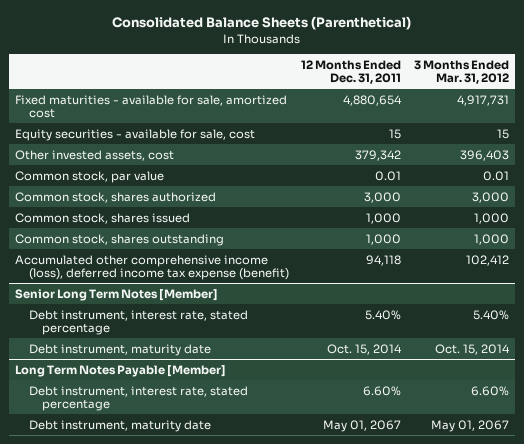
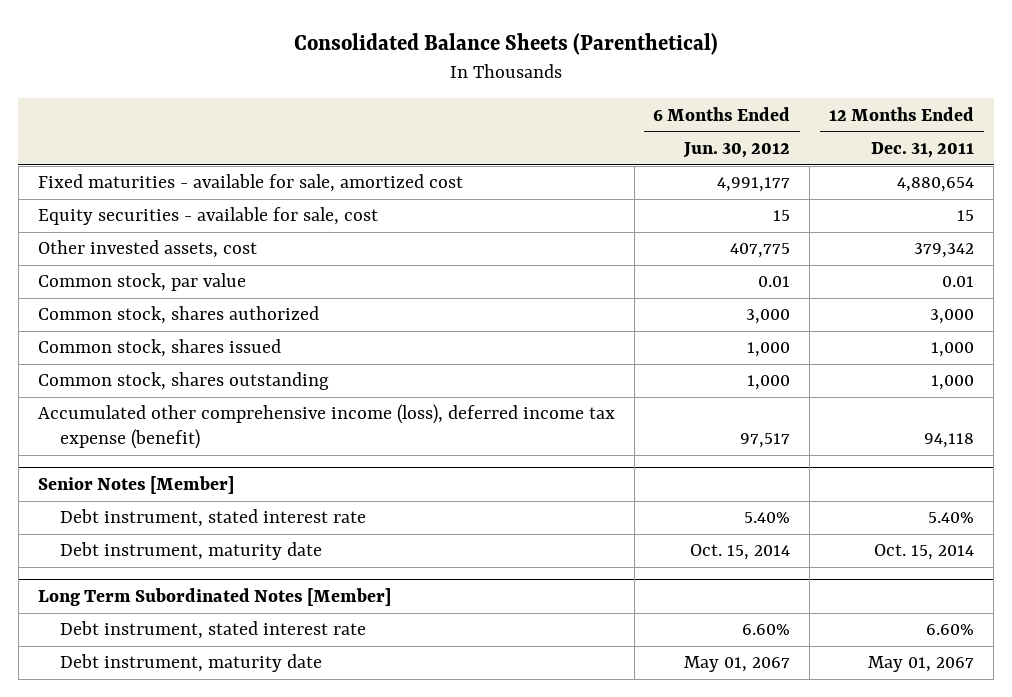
- | 12 Months Ended Dec. 31, 2011 | 3 Months Ended Mar. 31, 2012
+ | 6 Months Ended Jun. 30, 2012 | 12 Months Ended Dec. 31, 2011
- Senior Long Term Notes [Member]
- Debt instrument, interest rate, stated percentage | 5.40% | 5.40%
+ Senior Notes [Member]
+ Debt instrument, stated interest rate | 5.40% | 5.40%
- Long Term Notes Payable [Member]
- Debt instrument, interest rate, stated percentage | 6.60% | 6.60%
+ Long Term Subordinated Notes [Member]
+ Debt instrument, stated interest rate | 6.60% | 6.60%

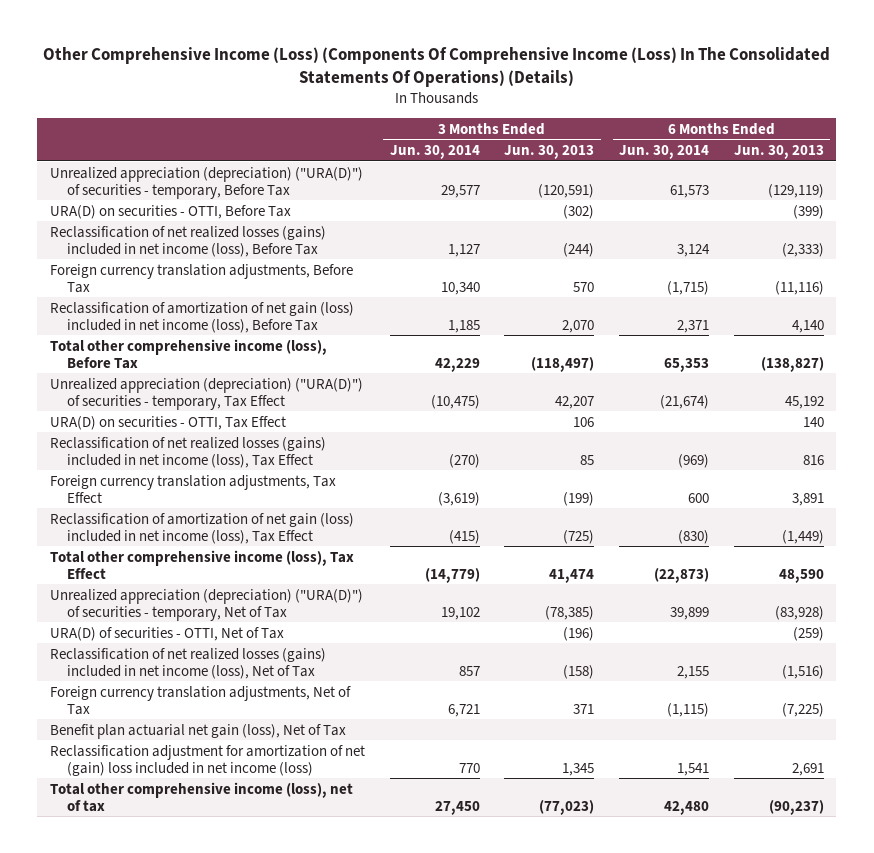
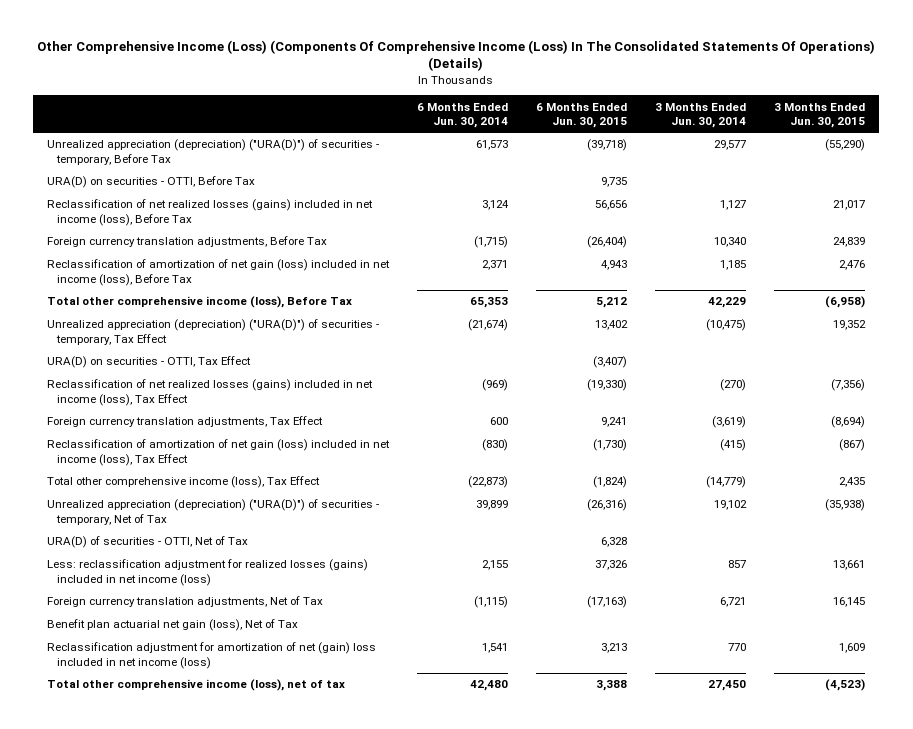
- | 3 Months Ended Jun. 30, 2014 | 3 Months Ended Jun. 30, 2013 | 6 Months Ended Jun. 30, 2014 | 6 Months Ended Jun. 30, 2013
+ | 6 Months Ended Jun. 30, 2014 | 6 Months Ended Jun. 30, 2015 | 3 Months Ended Jun. 30, 2014 | 3 Months Ended Jun. 30, 2015
- Reclassification of net realized losses (gains) included in net income (loss), Net of Tax | 857 | (158) | 2,155 | (1,516)
+ Less: reclassification adjustment for realized losses (gains) included in net income (loss) | 2,155 | 37,326 | 857 | 13,661

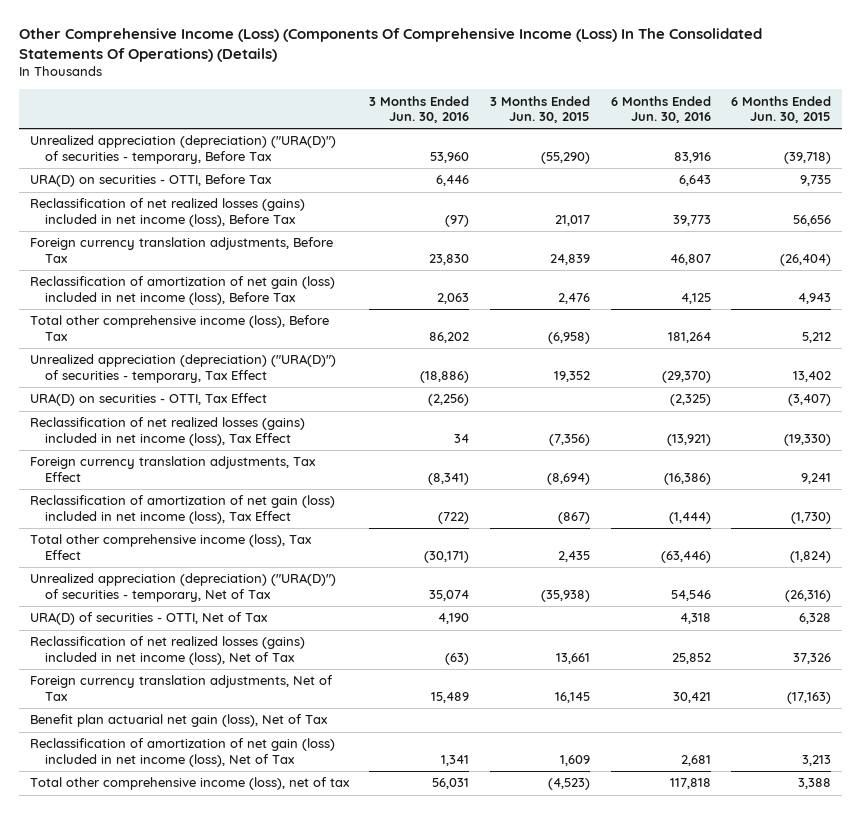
- | 6 Months Ended Jun. 30, 2014 | 6 Months Ended Jun. 30, 2015 | 3 Months Ended Jun. 30, 2014 | 3 Months Ended Jun. 30, 2015
+ | 3 Months Ended Jun. 30, 2016 | 3 Months Ended Jun. 30, 2015 | 6 Months Ended Jun. 30, 2016 | 6 Months Ended Jun. 30, 2015
- Less: reclassification adjustment for realized losses (gains) included in net income (loss) | 2,155 | 37,326 | 857 | 13,661
+ Reclassification of net realized losses (gains) included in net income (loss), Net of Tax | (63) | 13,661 | 25,852 | 37,326
- Reclassification adjustment for amortization of net (gain) loss included in net income (loss) | 1,541 | 3,213 | 770 | 1,609
+ Reclassification of amortization of net gain (loss) included in net income (loss), Net of Tax | 1,341 | 1,609 | 2,681 | 3,213

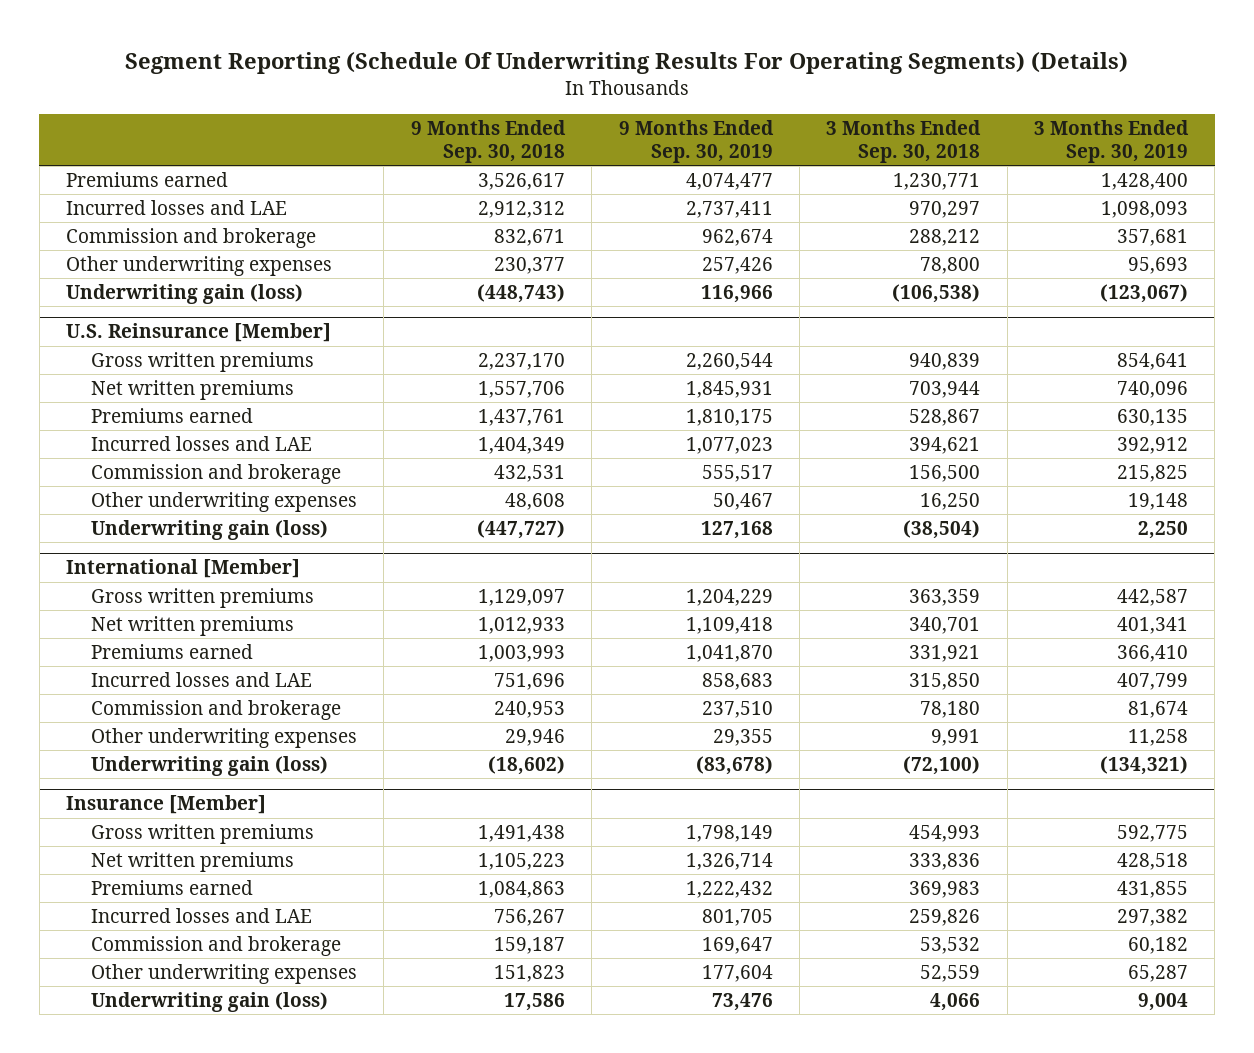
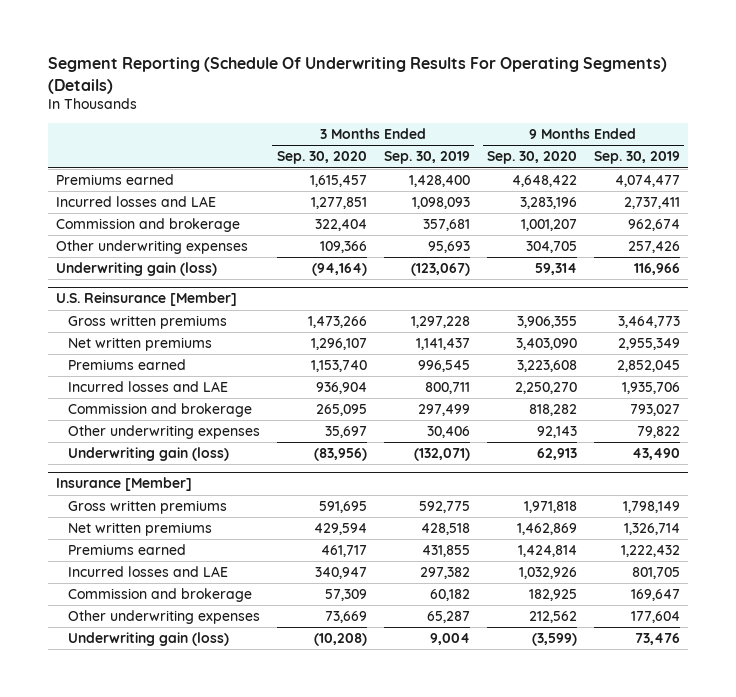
- | 9 Months Ended Sep. 30, 2018 | 9 Months Ended Sep. 30, 2019 | 3 Months Ended Sep. 30, 2018 | 3 Months Ended Sep. 30, 2019
+ | 3 Months Ended Sep. 30, 2020 | 3 Months Ended Sep. 30, 2019 | 9 Months Ended Sep. 30, 2020 | 9 Months Ended Sep. 30, 2019
@ U.S. Reinsurance [Member]
- Gross written premiums | 2,237,170 | 2,260,544 | 940,839 | 854,641
- Net written premiums | 1,557,706 | 1,845,931 | 703,944 | 740,096
- Premiums earned | 1,437,761 | 1,810,175 | 528,867 | 630,135
- Incurred losses and LAE | 1,404,349 | 1,077,023 | 394,621 | 392,912
- Commission and brokerage | 432,531 | 555,517 | 156,500 | 215,825
- Other underwriting expenses | 48,608 | 50,467 | 16,250 | 19,148
- Underwriting gain (loss) | (447,727) | 127,168 | (38,504) | 2,250
- International [Member]
- Gross written premiums | 1,129,097 | 1,204,229 | 363,359 | 442,587
- Net written premiums | 1,012,933 | 1,109,418 | 340,701 | 401,341
- Premiums earned | 1,003,993 | 1,041,870 | 331,921 | 366,410
- Incurred losses and LAE | 751,696 | 858,683 | 315,850 | 407,799
- Commission and brokerage | 240,953 | 237,510 | 78,180 | 81,674
- Other underwriting expenses | 29,946 | 29,355 | 9,991 | 11,258
- Underwriting gain (loss) | (18,602) | (83,678) | (72,100) | (134,321)
@ U.S. Reinsurance [Member]
+ Gross written premiums | 1,473,266 | 1,297,228 | 3,906,355 | 3,464,773
+ Net written premiums | 1,296,107 | 1,141,437 | 3,403,090 | 2,955,349
+ Premiums earned | 1,153,740 | 996,545 | 3,223,608 | 2,852,045
+ Incurred losses and LAE | 936,904 | 800,711 | 2,250,270 | 1,935,706
+ Commission and brokerage | 265,095 | 297,499 | 818,282 | 793,027
+ Other underwriting expenses | 35,697 | 30,406 | 92,143 | 79,822
+ Underwriting gain (loss) | (83,956) | (132,071) | 62,913 | 43,490

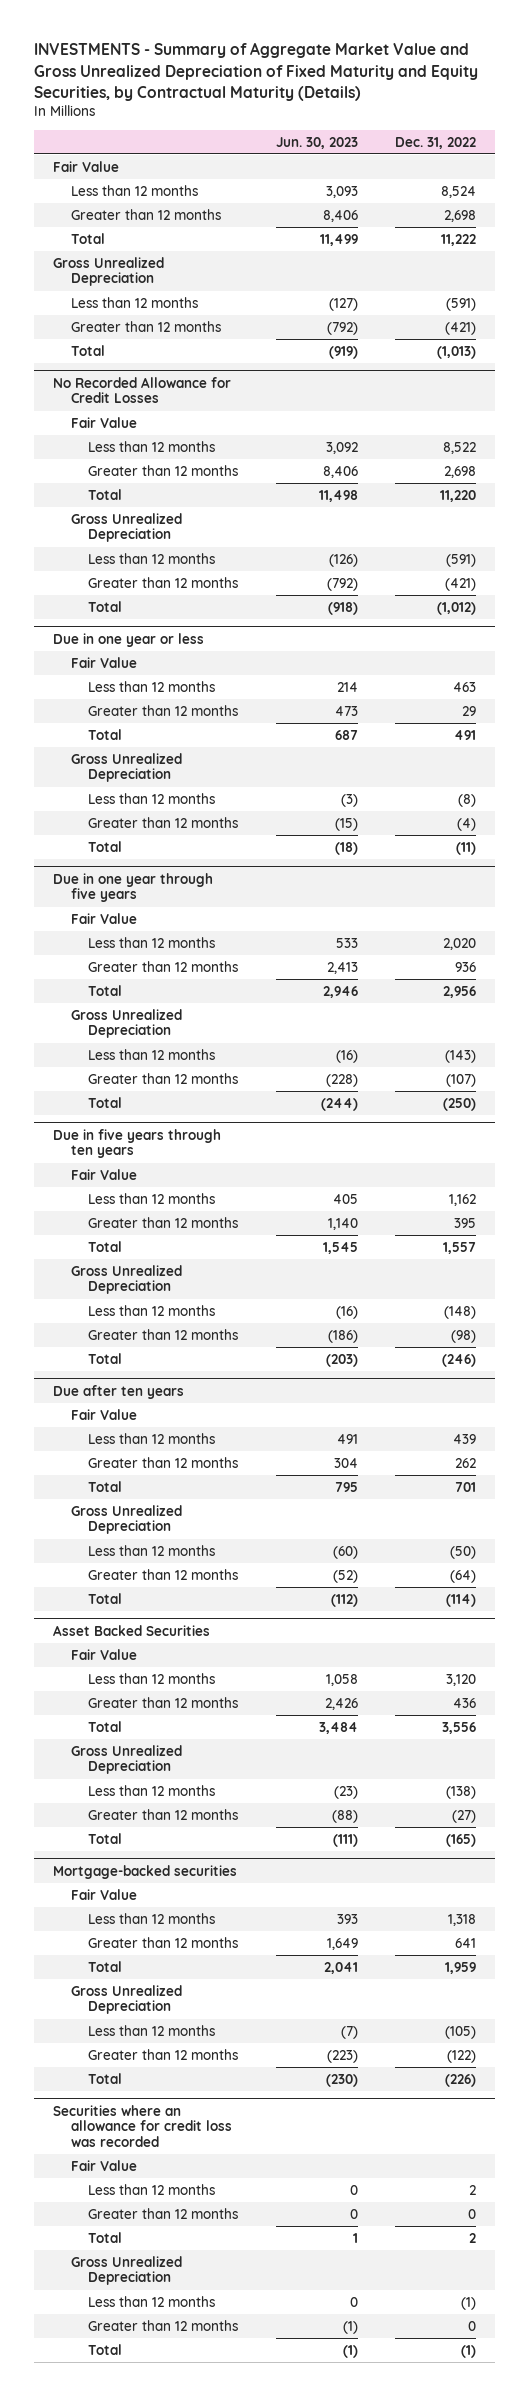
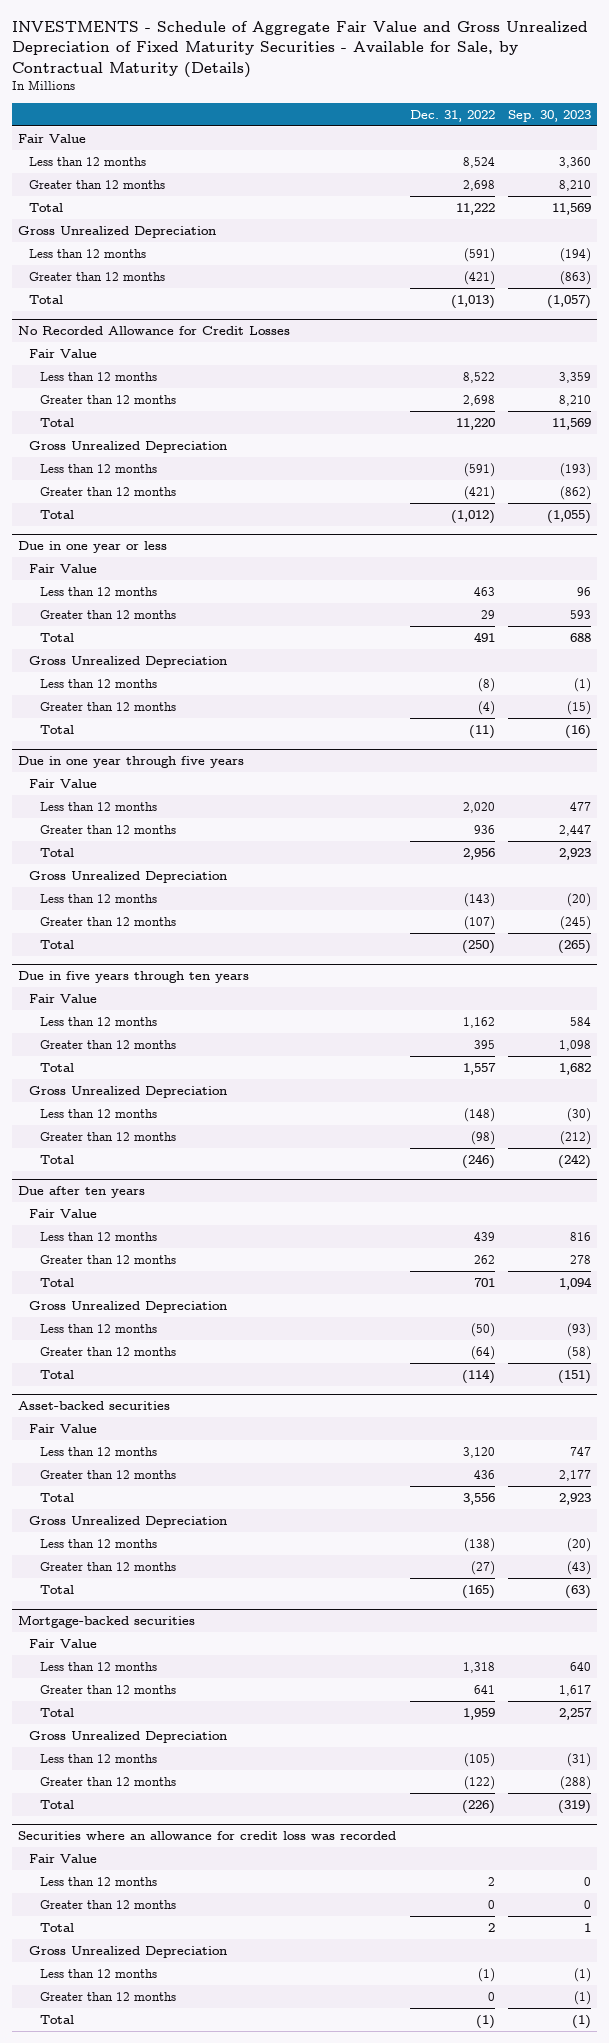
- INVESTMENTS - Summary of Aggregate Market Value and Gross Unrealized Depreciation of Fixed Maturity and Equity Securities, by Contractual Maturity (Details)
+ INVESTMENTS - Schedule of Aggregate Fair Value and Gross Unrealized Depreciation of Fixed Maturity Securities - Available for Sale, by Contractual Maturity (Details)
- | Jun. 30, 2023 | Dec. 31, 2022
+ | Dec. 31, 2022 | Sep. 30, 2023
- Asset Backed Securities
+ Asset-backed securities

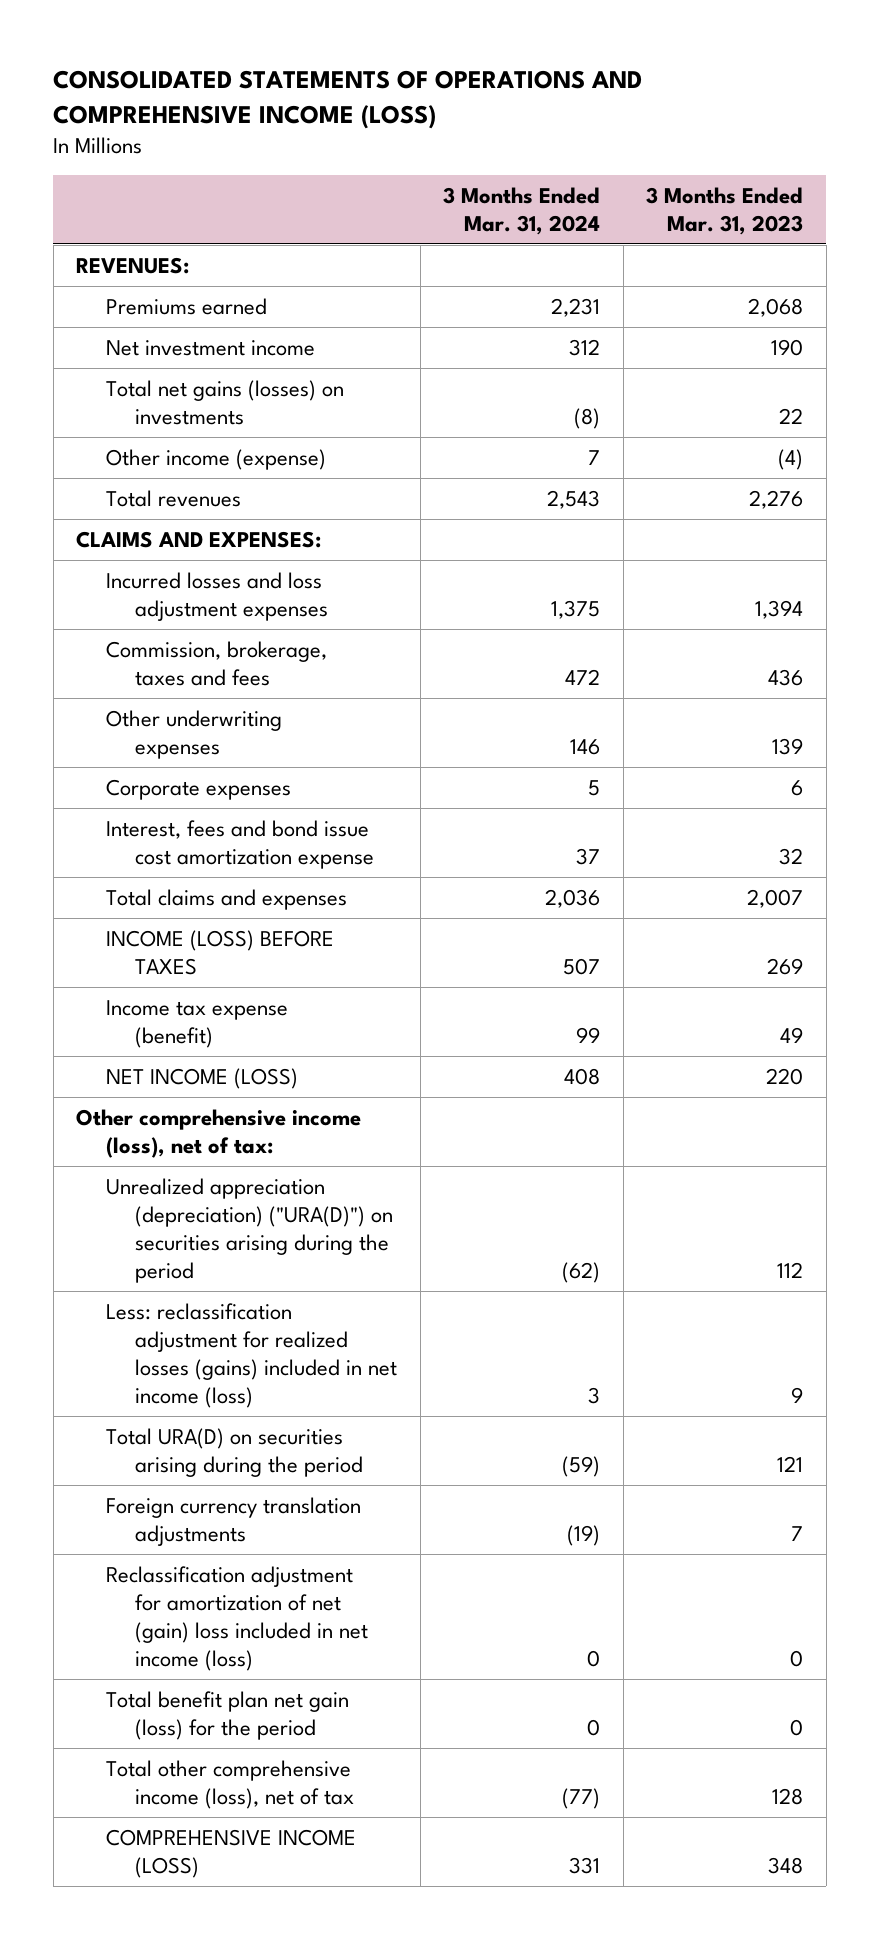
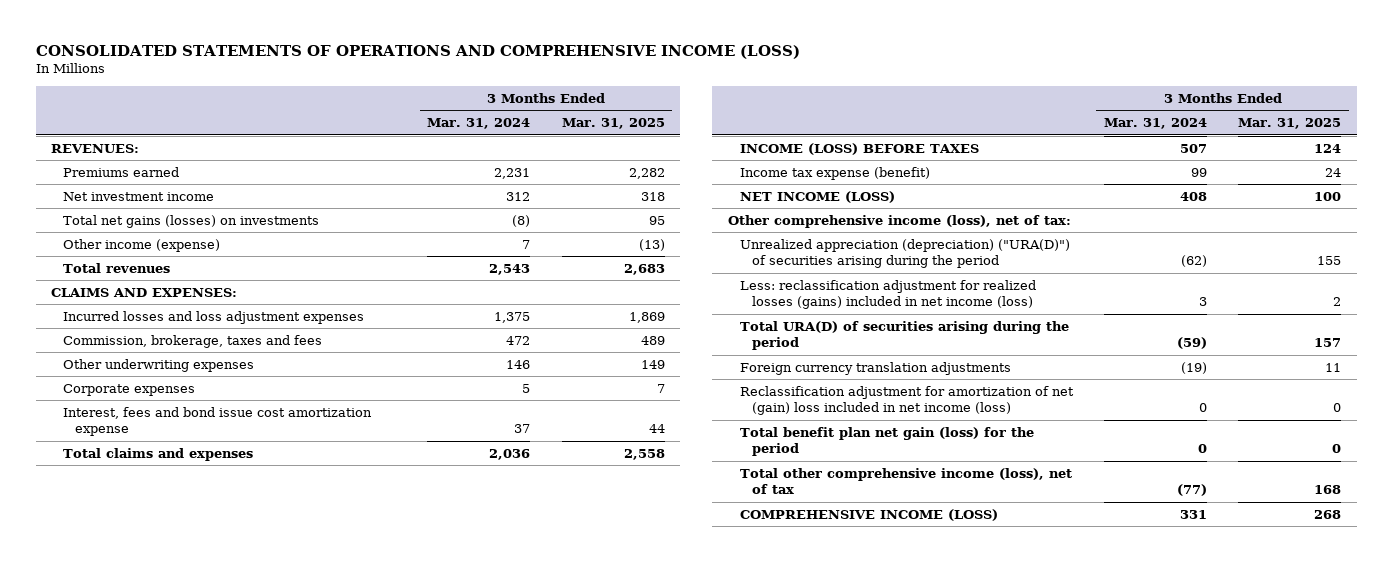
- | 3 Months Ended Mar. 31, 2024 | 3 Months Ended Mar. 31, 2023
+ | 3 Months Ended Mar. 31, 2024 | 3 Months Ended Mar. 31, 2025
- Unrealized appreciation (depreciation) ("URA(D)") on securities arising during the period | (62) | 112
+ Unrealized appreciation (depreciation) ("URA(D)") of securities arising during the period | (62) | 155
- Total URA(D) on securities arising during the period | (59) | 121
+ Total URA(D) of securities arising during the period | (59) | 157

